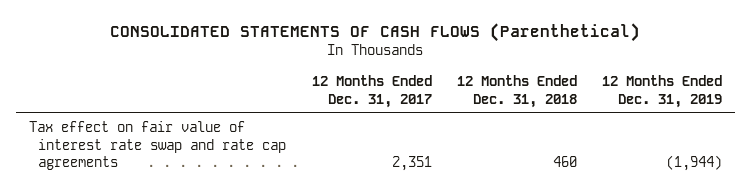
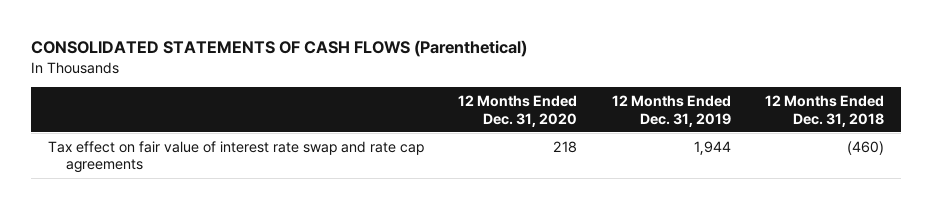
- | 12 Months Ended Dec. 31, 2017 | 12 Months Ended Dec. 31, 2018 | 12 Months Ended Dec. 31, 2019
+ | 12 Months Ended Dec. 31, 2020 | 12 Months Ended Dec. 31, 2019 | 12 Months Ended Dec. 31, 2018
- Tax effect on fair value of interest rate swap and rate cap agreements | 2,351 | 460 | (1,944)
+ Tax effect on fair value of interest rate swap and rate cap agreements | 218 | 1,944 | (460)

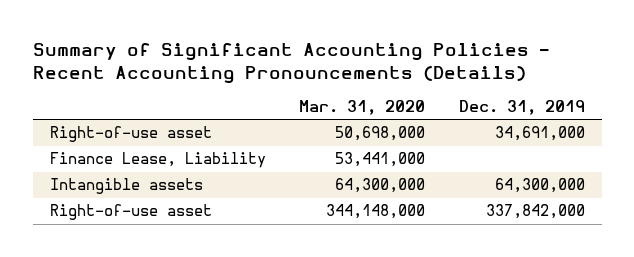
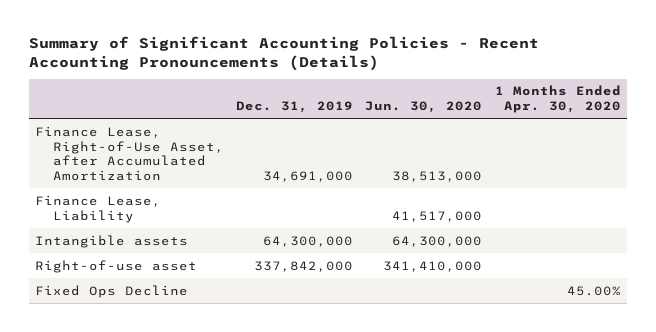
- | Mar. 31, 2020 | Dec. 31, 2019
+ | Dec. 31, 2019 | Jun. 30, 2020 | 1 Months Ended Apr. 30, 2020
- Right-of-use asset | 50,698,000 | 34,691,000
+ Finance Lease, Right-of-Use Asset, after Accumulated Amortization | 34,691,000 | 38,513,000 |
+ Fixed Ops Decline | | | 45.00%

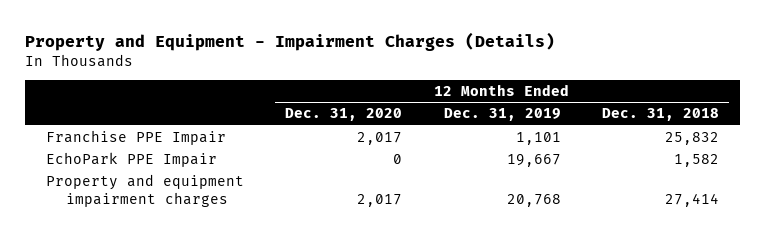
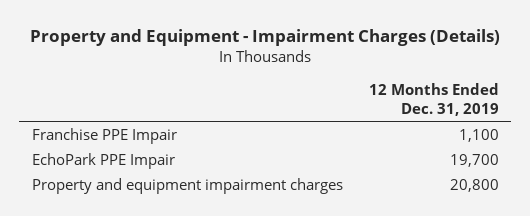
- | 12 Months Ended Dec. 31, 2020 | 12 Months Ended Dec. 31, 2019 | 12 Months Ended Dec. 31, 2018
+ | 12 Months Ended Dec. 31, 2019
- Franchise PPE Impair | 2,017 | 1,101 | 25,832
- EchoPark PPE Impair | 0 | 19,667 | 1,582
- Property and equipment impairment charges | 2,017 | 20,768 | 27,414
+ Franchise PPE Impair | 1,100
+ EchoPark PPE Impair | 19,700
+ Property and equipment impairment charges | 20,800

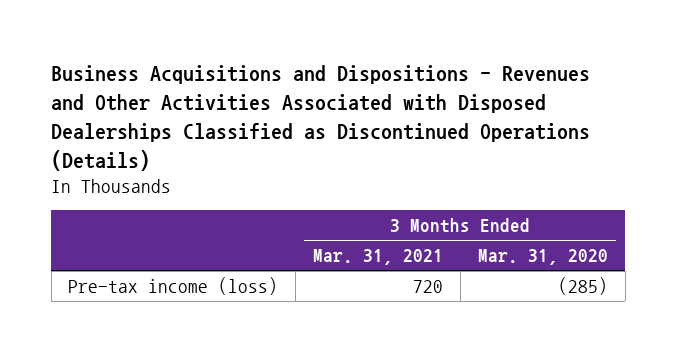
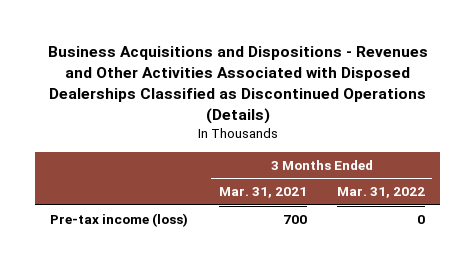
- | 3 Months Ended Mar. 31, 2021 | 3 Months Ended Mar. 31, 2020
+ | 3 Months Ended Mar. 31, 2021 | 3 Months Ended Mar. 31, 2022
- Pre-tax income (loss) | 720 | (285)
+ Pre-tax income (loss) | 700 | 0

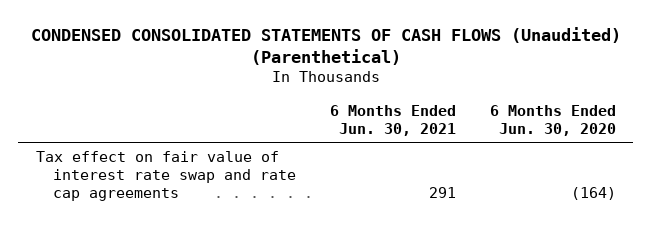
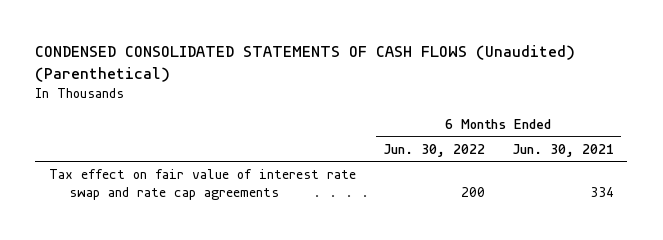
- | 6 Months Ended Jun. 30, 2021 | 6 Months Ended Jun. 30, 2020
+ | 6 Months Ended Jun. 30, 2022 | 6 Months Ended Jun. 30, 2021
- Tax effect on fair value of interest rate swap and rate cap agreements | 291 | (164)
+ Tax effect on fair value of interest rate swap and rate cap agreements | 200 | 334

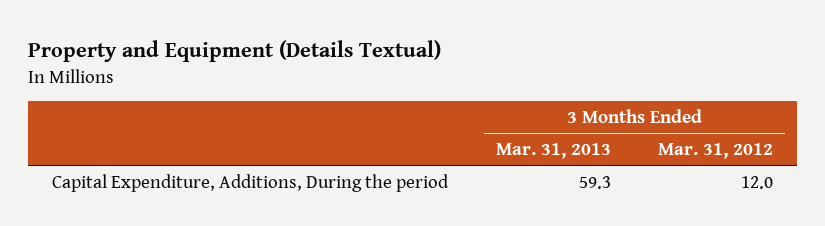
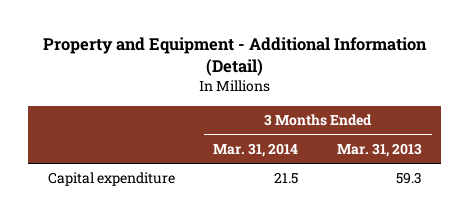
- Property and Equipment (Details Textual)
+ Property and Equipment - Additional Information (Detail)
- | 3 Months Ended Mar. 31, 2013 | 3 Months Ended Mar. 31, 2012
+ | 3 Months Ended Mar. 31, 2014 | 3 Months Ended Mar. 31, 2013
- Capital Expenditure, Additions, During the period | 59.3 | 12.0
+ Capital expenditure | 21.5 | 59.3

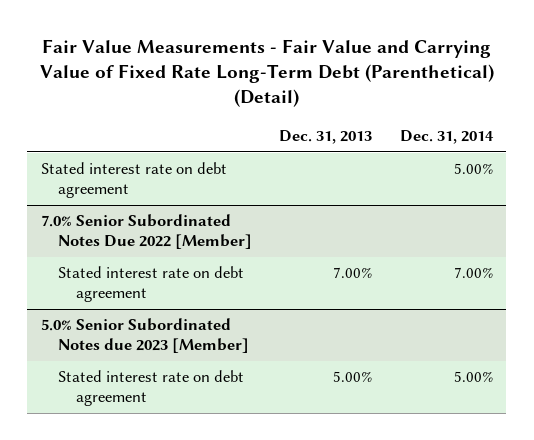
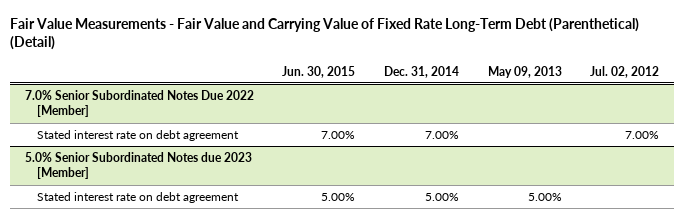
- | Dec. 31, 2013 | Dec. 31, 2014
+ | Jun. 30, 2015 | Dec. 31, 2014 | May 09, 2013 | Jul. 02, 2012
- Stated interest rate on debt agreement | | 5.00%

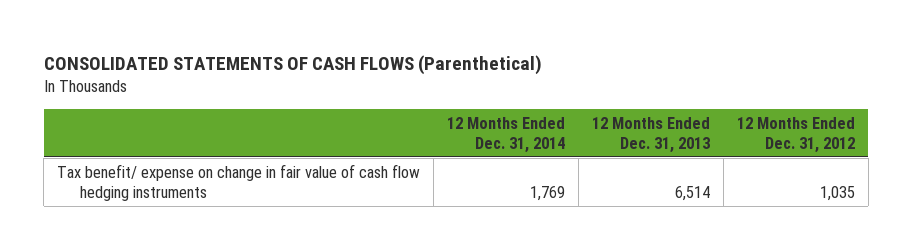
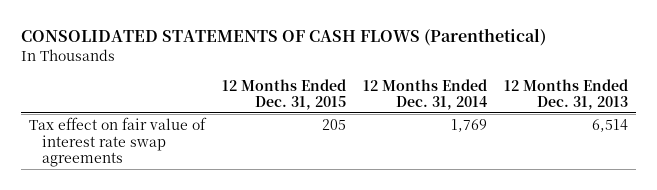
- | 12 Months Ended Dec. 31, 2014 | 12 Months Ended Dec. 31, 2013 | 12 Months Ended Dec. 31, 2012
+ | 12 Months Ended Dec. 31, 2015 | 12 Months Ended Dec. 31, 2014 | 12 Months Ended Dec. 31, 2013
- Tax benefit/ expense on change in fair value of cash flow hedging instruments | 1,769 | 6,514 | 1,035
+ Tax effect on fair value of interest rate swap agreements | 205 | 1,769 | 6,514

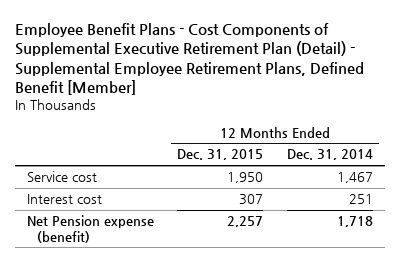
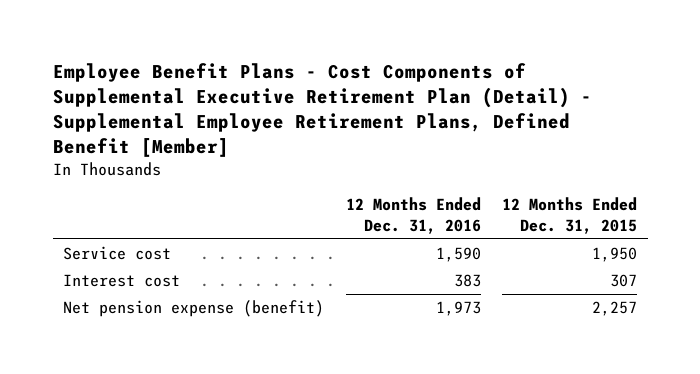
- | 12 Months Ended Dec. 31, 2015 | 12 Months Ended Dec. 31, 2014
+ | 12 Months Ended Dec. 31, 2016 | 12 Months Ended Dec. 31, 2015
- Net Pension expense (benefit) | 2,257 | 1,718
+ Net pension expense (benefit) | 1,973 | 2,257

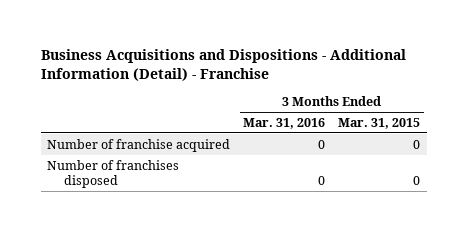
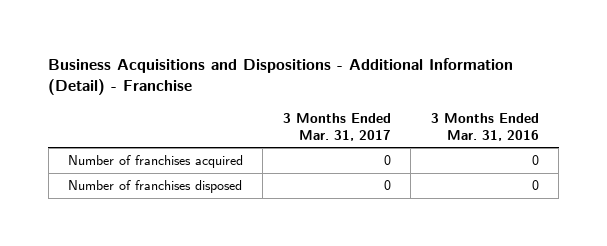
- | 3 Months Ended Mar. 31, 2016 | 3 Months Ended Mar. 31, 2015
+ | 3 Months Ended Mar. 31, 2017 | 3 Months Ended Mar. 31, 2016
- Number of franchise acquired | 0 | 0
+ Number of franchises acquired | 0 | 0

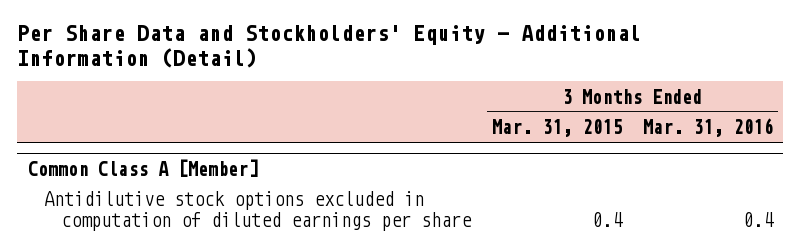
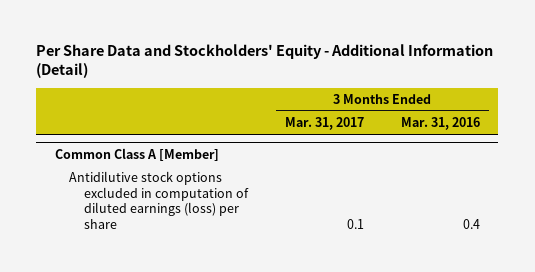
- | 3 Months Ended Mar. 31, 2015 | 3 Months Ended Mar. 31, 2016
+ | 3 Months Ended Mar. 31, 2017 | 3 Months Ended Mar. 31, 2016
@ Common Class A [Member]
- Antidilutive stock options excluded in computation of diluted earnings per share | 0.4 | 0.4
+ Antidilutive stock options excluded in computation of diluted earnings (loss) per share | 0.1 | 0.4

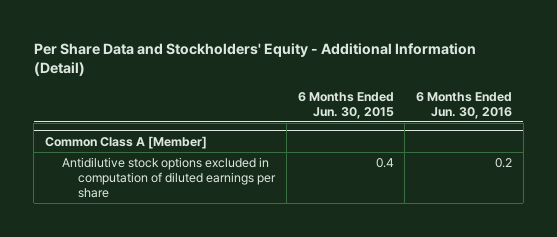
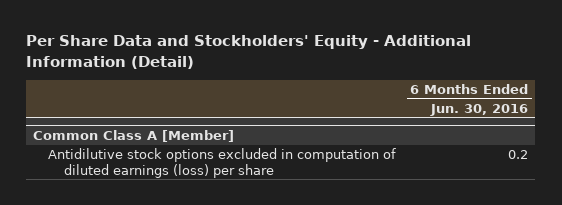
- | 6 Months Ended Jun. 30, 2015 | 6 Months Ended Jun. 30, 2016
+ | 6 Months Ended Jun. 30, 2016
@ Common Class A [Member]
- Antidilutive stock options excluded in computation of diluted earnings per share | 0.4 | 0.2
+ Antidilutive stock options excluded in computation of diluted earnings (loss) per share | 0.2

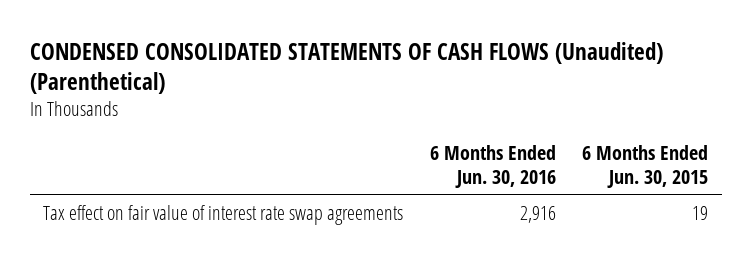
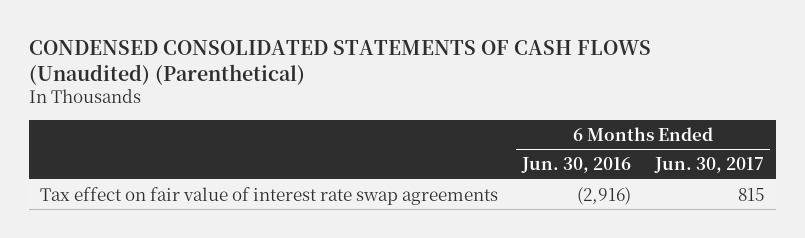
- | 6 Months Ended Jun. 30, 2016 | 6 Months Ended Jun. 30, 2015
+ | 6 Months Ended Jun. 30, 2016 | 6 Months Ended Jun. 30, 2017
- Tax effect on fair value of interest rate swap agreements | 2,916 | 19
+ Tax effect on fair value of interest rate swap agreements | (2,916) | 815

